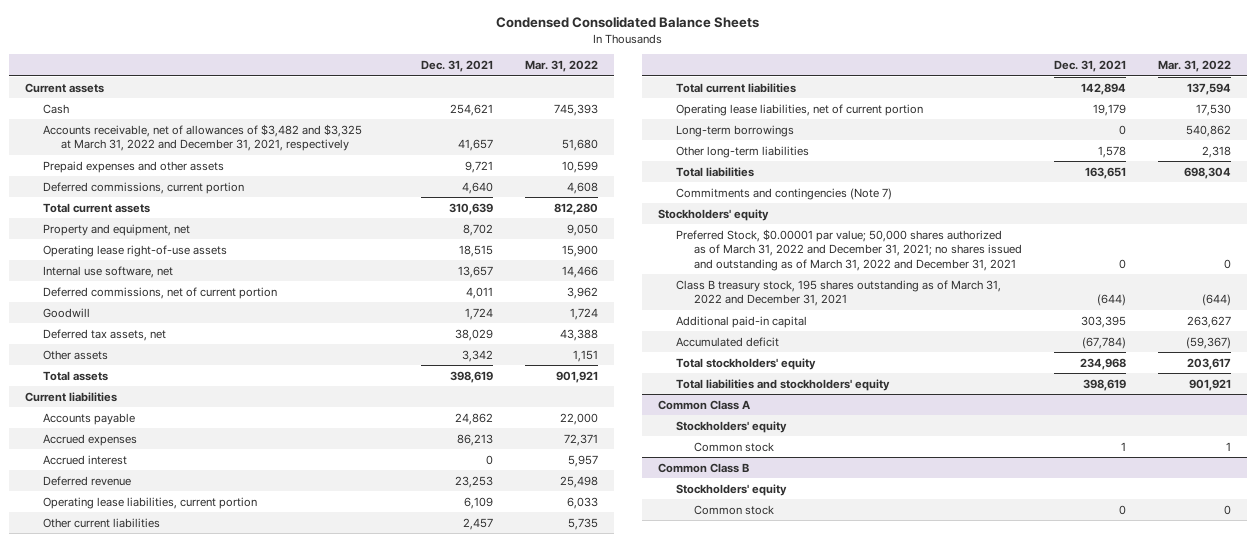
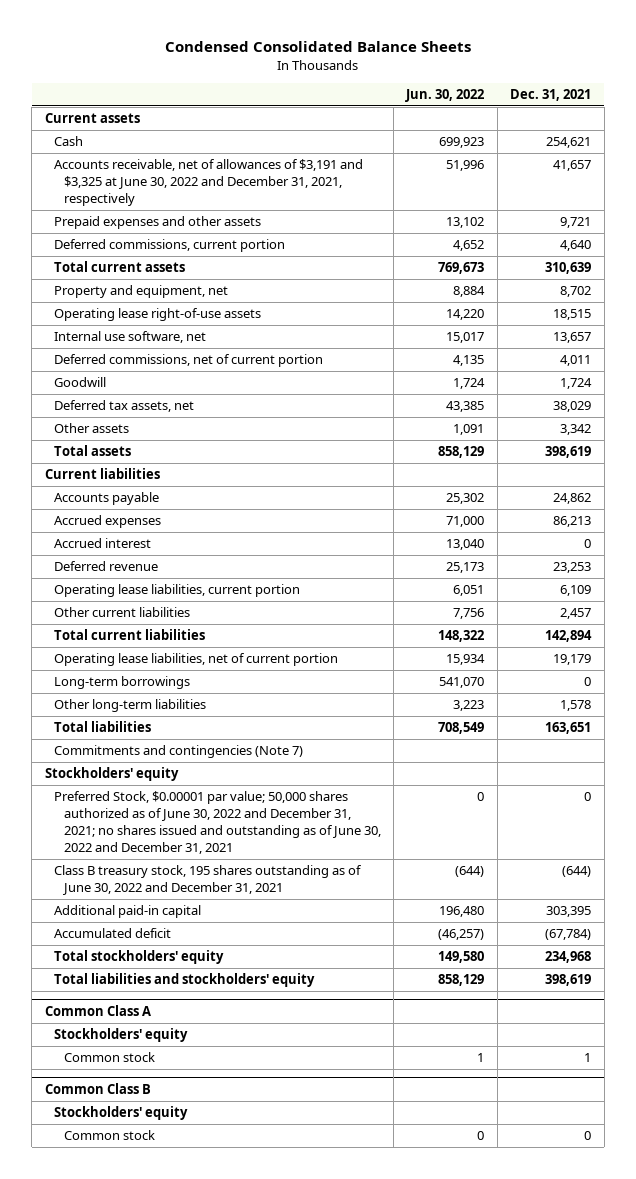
- | Dec. 31, 2021 | Mar. 31, 2022
+ | Jun. 30, 2022 | Dec. 31, 2021
- Accounts receivable, net of allowances of $3,482 and $3,325 at March 31, 2022 and December 31, 2021, respectively | 41,657 | 51,680
+ Accounts receivable, net of allowances of $3,191 and $3,325 at June 30, 2022 and December 31, 2021, respectively | 51,996 | 41,657
- Preferred Stock, $0.00001 par value; 50,000 shares authorized as of March 31, 2022 and December 31, 2021; no shares issued and outstanding as of March 31, 2022 and December 31, 2021 | 0 | 0
- Class B treasury stock, 195 shares outstanding as of March 31, 2022 and December 31, 2021 | (644) | (644)
+ Preferred Stock, $0.00001 par value; 50,000 shares authorized as of June 30, 2022 and December 31, 2021; no shares issued and outstanding as of June 30, 2022 and December 31, 2021 | 0 | 0
+ Class B treasury stock, 195 shares outstanding as of June 30, 2022 and December 31, 2021 | (644) | (644)

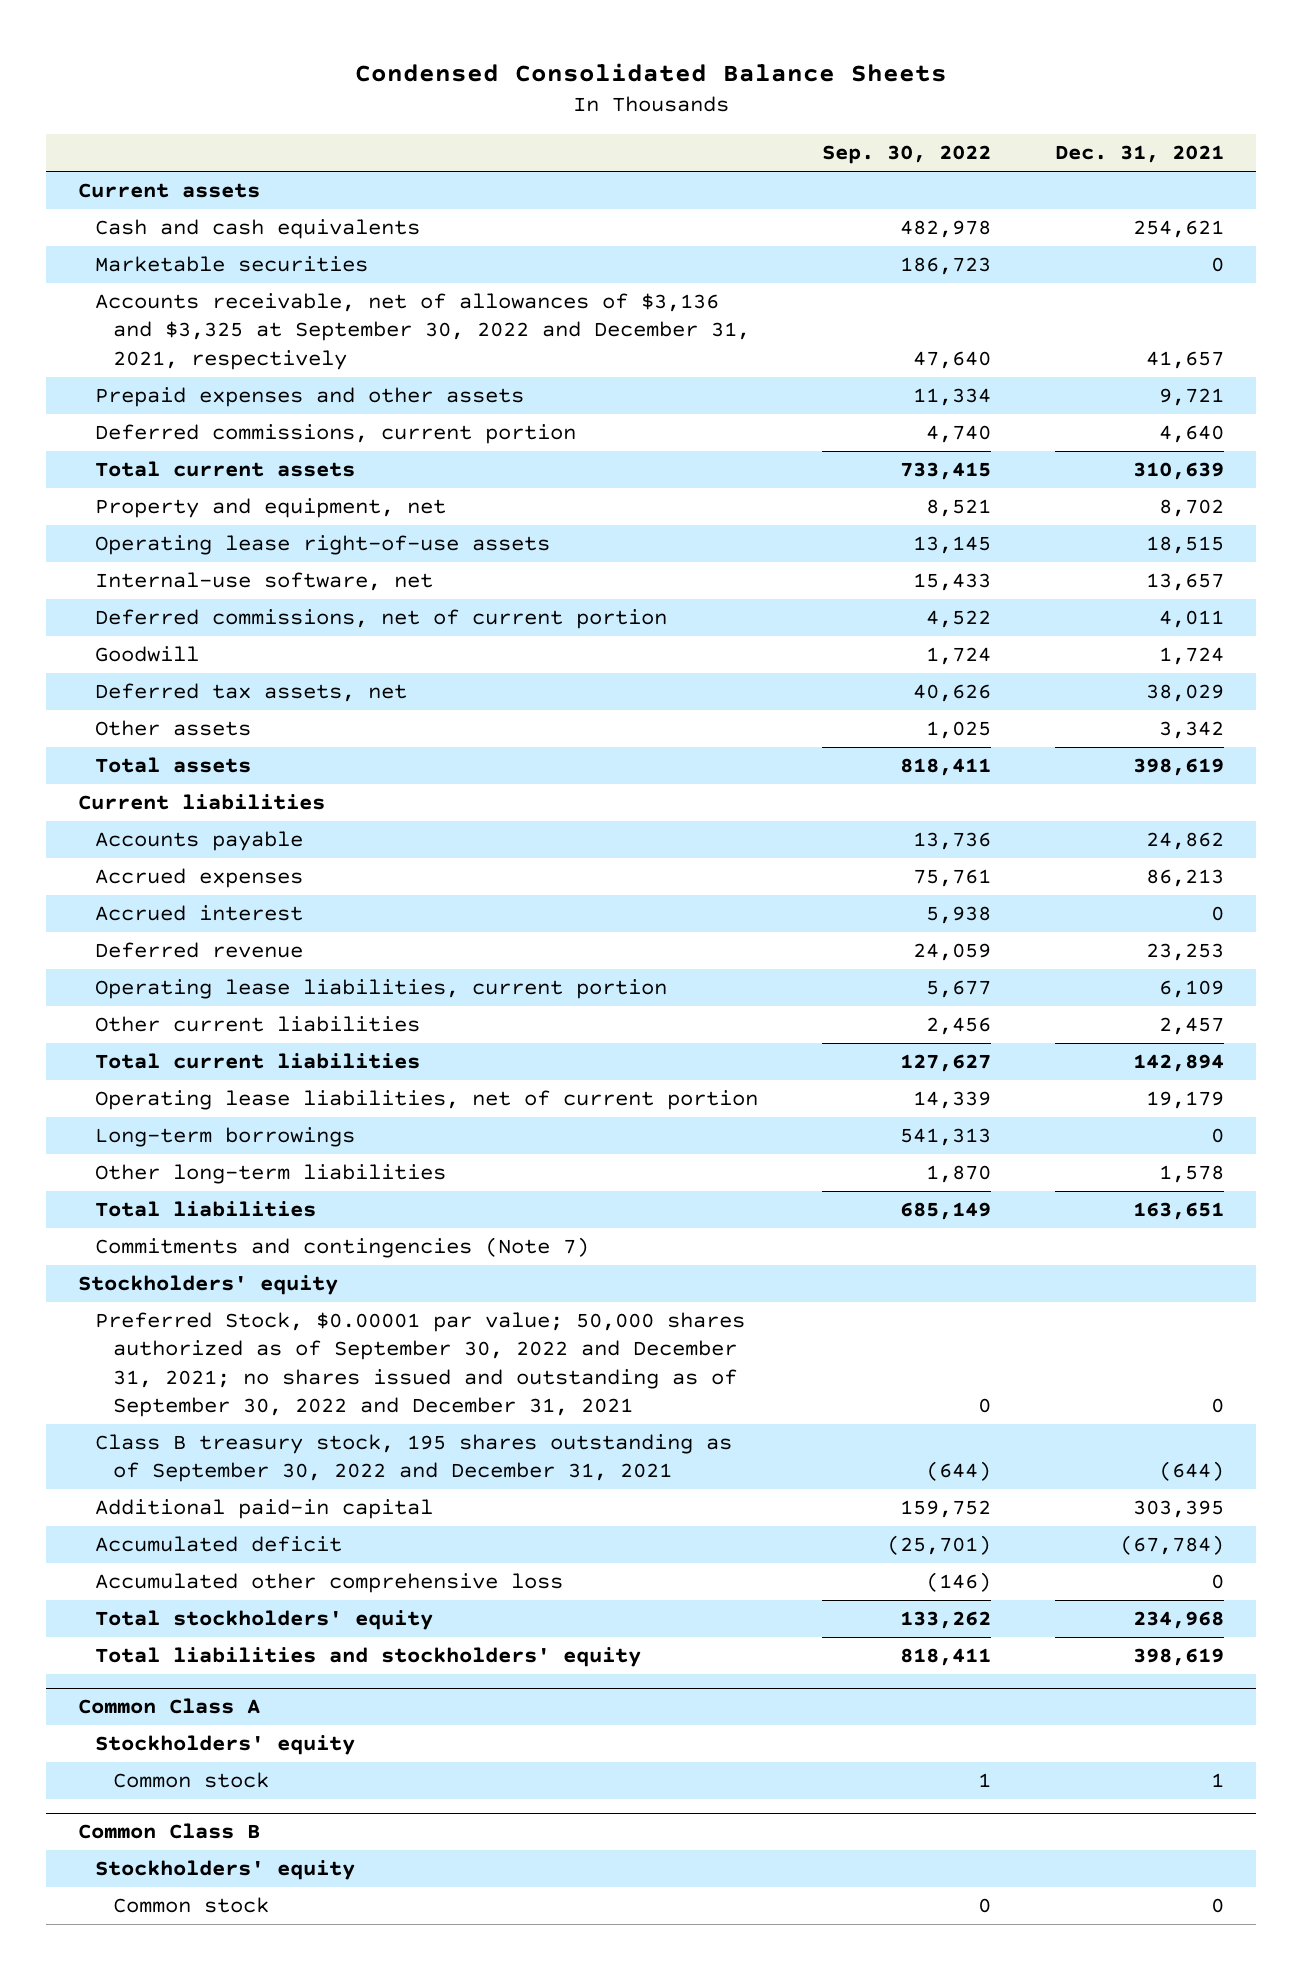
- | Jun. 30, 2022 | Dec. 31, 2021
+ | Sep. 30, 2022 | Dec. 31, 2021
- Cash | 699,923 | 254,621
- Accounts receivable, net of allowances of $3,191 and $3,325 at June 30, 2022 and December 31, 2021, respectively | 51,996 | 41,657
+ Cash and cash equivalents | 482,978 | 254,621
+ Marketable securities | 186,723 | 0
+ Accounts receivable, net of allowances of $3,136 and $3,325 at September 30, 2022 and December 31, 2021, respectively | 47,640 | 41,657
- Internal use software, net | 15,017 | 13,657
+ Internal-use software, net | 15,433 | 13,657
- Preferred Stock, $0.00001 par value; 50,000 shares authorized as of June 30, 2022 and December 31, 2021; no shares issued and outstanding as of June 30, 2022 and December 31, 2021 | 0 | 0
- Class B treasury stock, 195 shares outstanding as of June 30, 2022 and December 31, 2021 | (644) | (644)
+ Preferred Stock, $0.00001 par value; 50,000 shares authorized as of September 30, 2022 and December 31, 2021; no shares issued and outstanding as of September 30, 2022 and December 31, 2021 | 0 | 0
+ Class B treasury stock, 195 shares outstanding as of September 30, 2022 and December 31, 2021 | (644) | (644)
+ Accumulated other comprehensive loss | (146) | 0

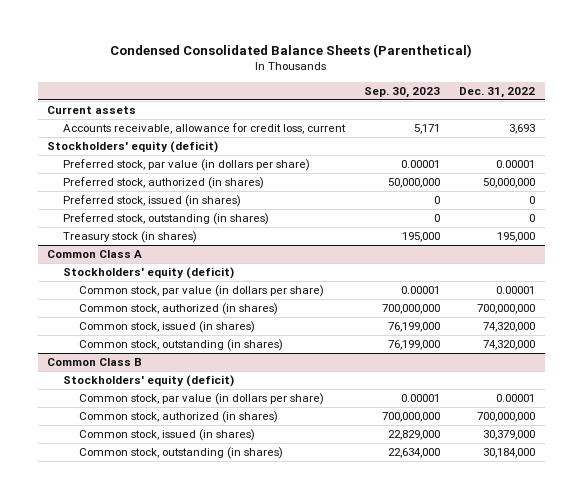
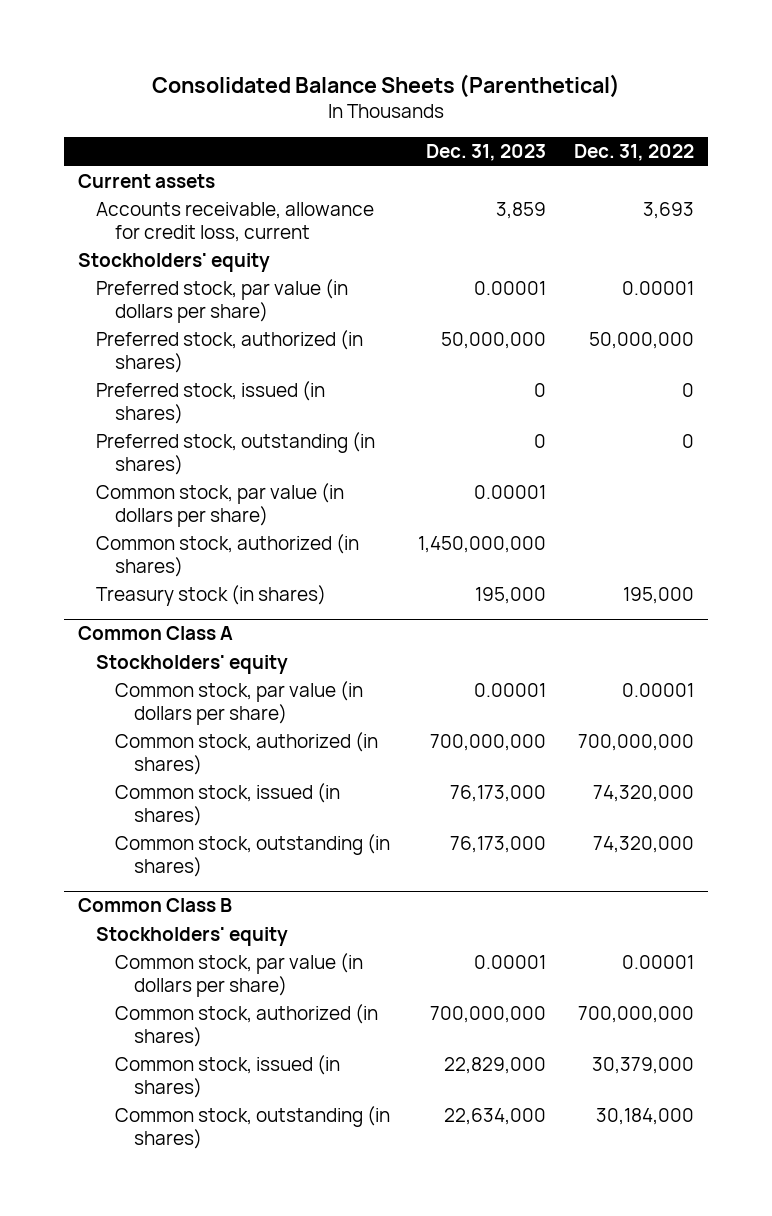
- Condensed Consolidated Balance Sheets (Parenthetical)
+ Consolidated Balance Sheets (Parenthetical)
- | Sep. 30, 2023 | Dec. 31, 2022
+ | Dec. 31, 2023 | Dec. 31, 2022
- Stockholders' equity (deficit)
+ Stockholders' equity
+ Common stock, par value (in dollars per share) | 0.00001 |
+ Common stock, authorized (in shares) | 1,450,000,000 |
@ Common Class A
- Stockholders' equity (deficit)
+ Stockholders' equity
@ Common Class B
- Stockholders' equity (deficit)
+ Stockholders' equity

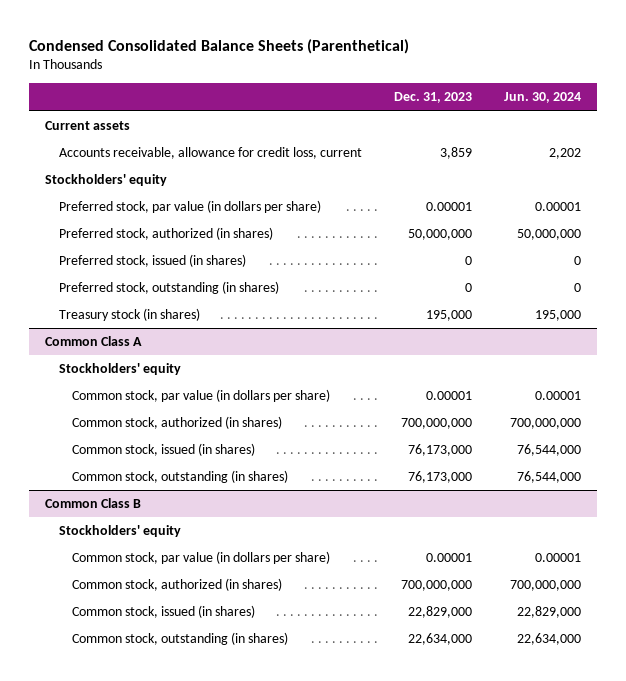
- Consolidated Balance Sheets (Parenthetical)
+ Condensed Consolidated Balance Sheets (Parenthetical)
- | Dec. 31, 2023 | Dec. 31, 2022
+ | Dec. 31, 2023 | Jun. 30, 2024
- Common stock, par value (in dollars per share) | 0.00001 |
- Common stock, authorized (in shares) | 1,450,000,000 |

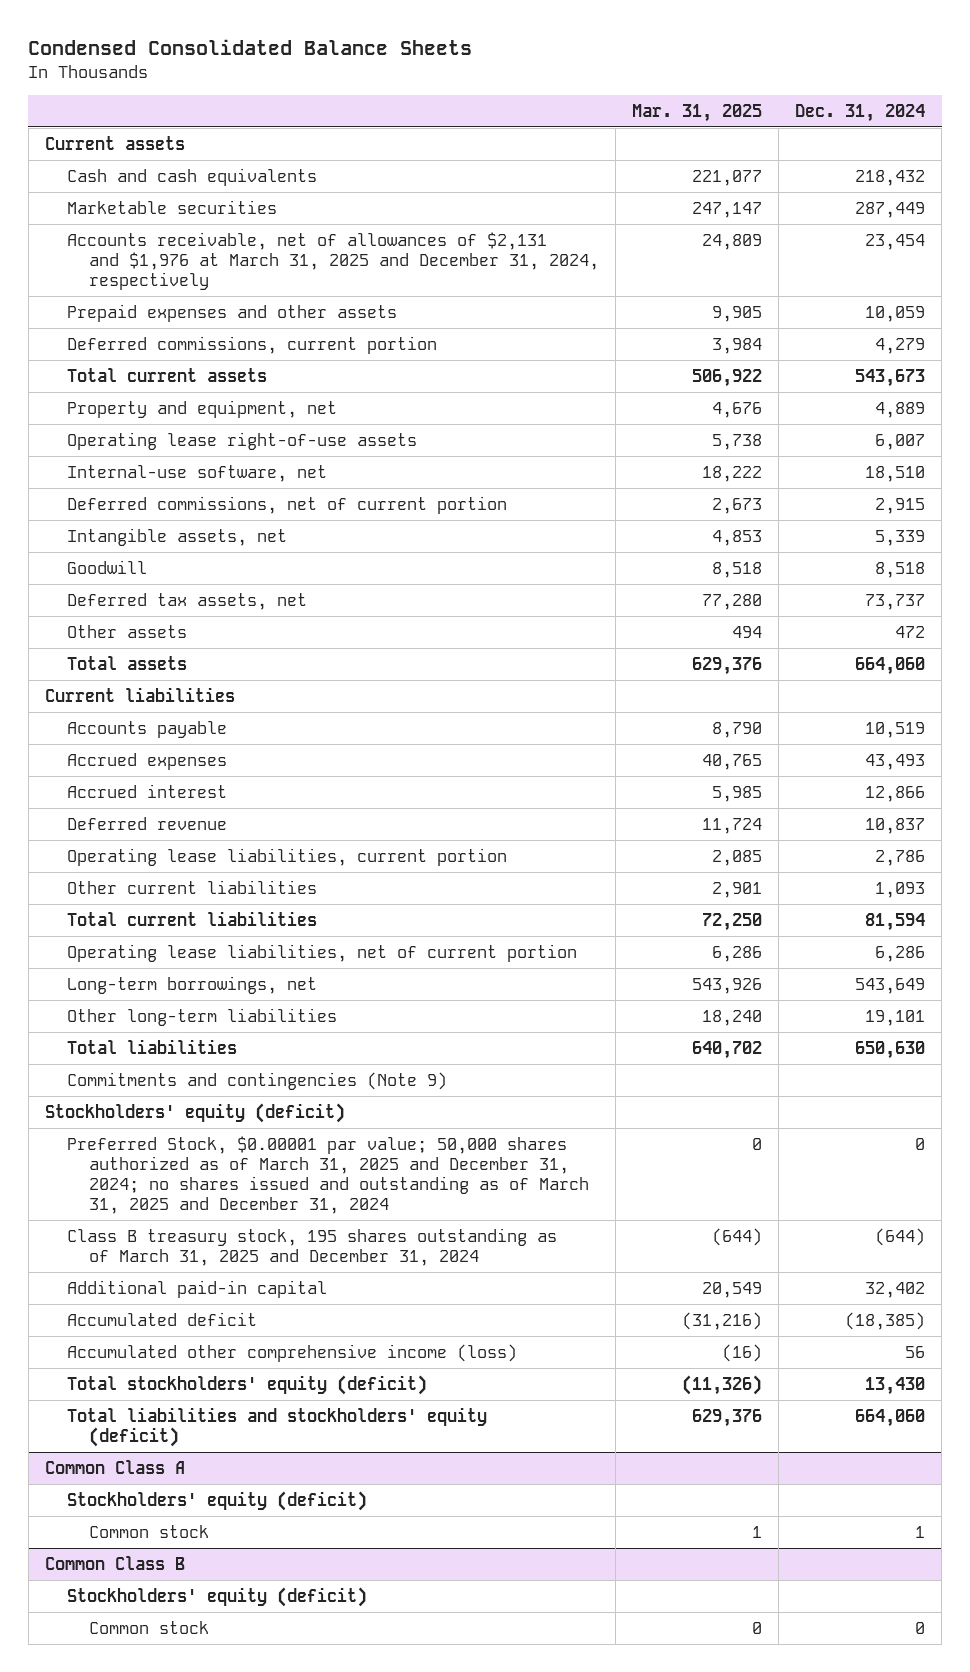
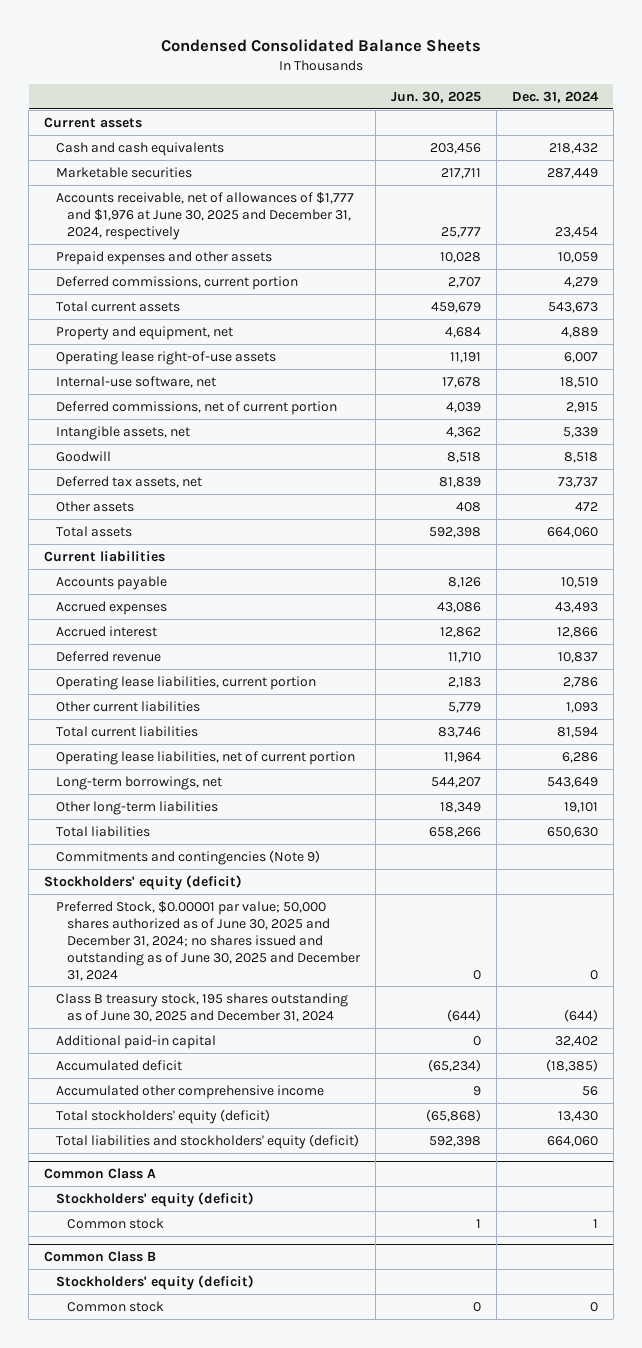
- | Mar. 31, 2025 | Dec. 31, 2024
+ | Jun. 30, 2025 | Dec. 31, 2024
- Accounts receivable, net of allowances of $2,131 and $1,976 at March 31, 2025 and December 31, 2024, respectively | 24,809 | 23,454
+ Accounts receivable, net of allowances of $1,777 and $1,976 at June 30, 2025 and December 31, 2024, respectively | 25,777 | 23,454
- Preferred Stock, $0.00001 par value; 50,000 shares authorized as of March 31, 2025 and December 31, 2024; no shares issued and outstanding as of March 31, 2025 and December 31, 2024 | 0 | 0
- Class B treasury stock, 195 shares outstanding as of March 31, 2025 and December 31, 2024 | (644) | (644)
+ Preferred Stock, $0.00001 par value; 50,000 shares authorized as of June 30, 2025 and December 31, 2024; no shares issued and outstanding as of June 30, 2025 and December 31, 2024 | 0 | 0
+ Class B treasury stock, 195 shares outstanding as of June 30, 2025 and December 31, 2024 | (644) | (644)
- Accumulated other comprehensive income (loss) | (16) | 56
+ Accumulated other comprehensive income | 9 | 56

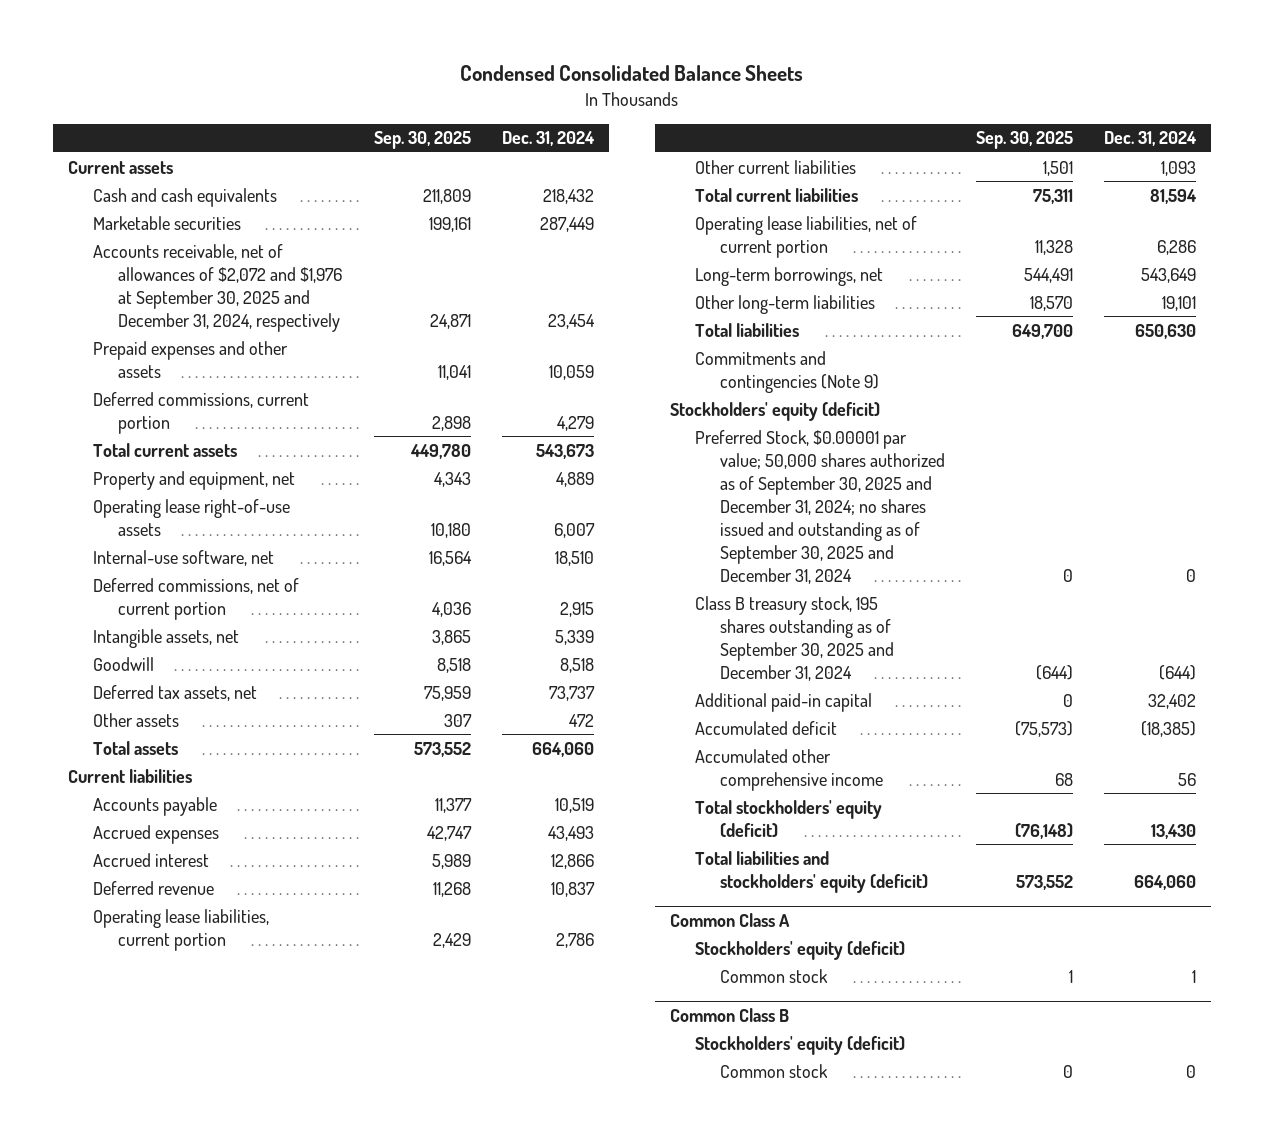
- | Jun. 30, 2025 | Dec. 31, 2024
+ | Sep. 30, 2025 | Dec. 31, 2024
- Accounts receivable, net of allowances of $1,777 and $1,976 at June 30, 2025 and December 31, 2024, respectively | 25,777 | 23,454
+ Accounts receivable, net of allowances of $2,072 and $1,976 at September 30, 2025 and December 31, 2024, respectively | 24,871 | 23,454
- Preferred Stock, $0.00001 par value; 50,000 shares authorized as of June 30, 2025 and December 31, 2024; no shares issued and outstanding as of June 30, 2025 and December 31, 2024 | 0 | 0
- Class B treasury stock, 195 shares outstanding as of June 30, 2025 and December 31, 2024 | (644) | (644)
+ Preferred Stock, $0.00001 par value; 50,000 shares authorized as of September 30, 2025 and December 31, 2024; no shares issued and outstanding as of September 30, 2025 and December 31, 2024 | 0 | 0
+ Class B treasury stock, 195 shares outstanding as of September 30, 2025 and December 31, 2024 | (644) | (644)

